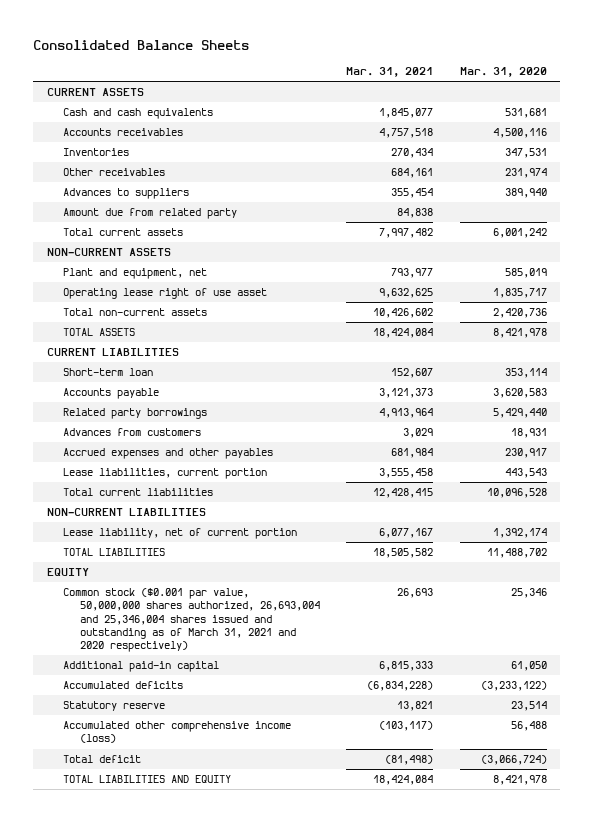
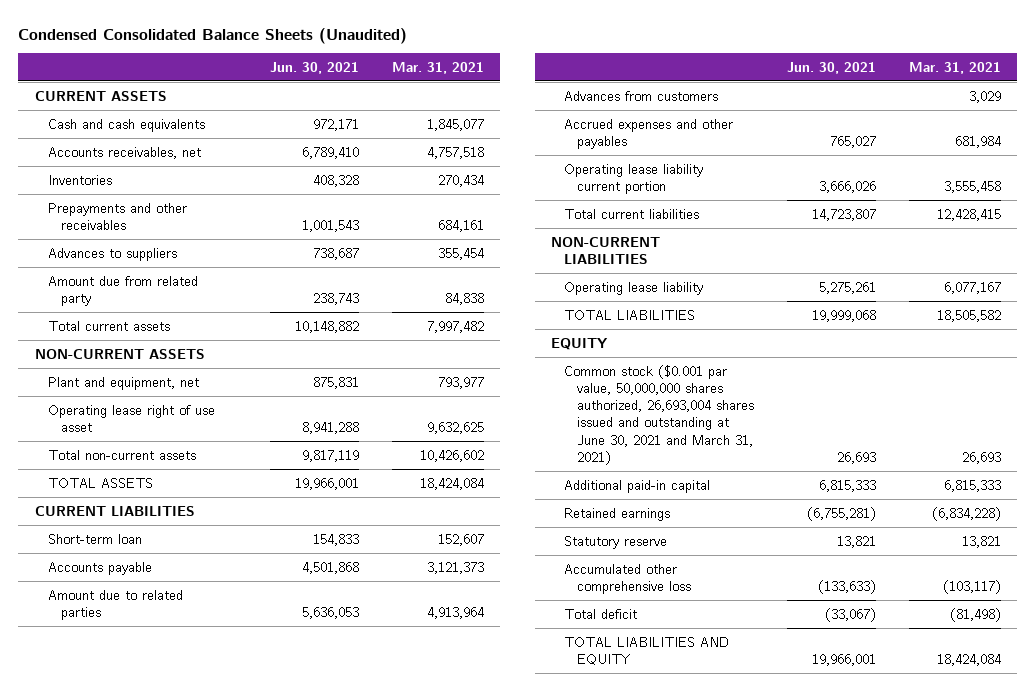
- Consolidated Balance Sheets
+ Condensed Consolidated Balance Sheets (Unaudited)
- | Mar. 31, 2021 | Mar. 31, 2020
+ | Jun. 30, 2021 | Mar. 31, 2021
- Accounts receivables | 4,757,518 | 4,500,116
+ Accounts receivables, net | 6,789,410 | 4,757,518
- Other receivables | 684,161 | 231,974
+ Prepayments and other receivables | 1,001,543 | 684,161
- Related party borrowings | 4,913,964 | 5,429,440
+ Amount due to related parties | 5,636,053 | 4,913,964
- Lease liabilities, current portion | 3,555,458 | 443,543
+ Operating lease liability current portion | 3,666,026 | 3,555,458
- Lease liability, net of current portion | 6,077,167 | 1,392,174
+ Operating lease liability | 5,275,261 | 6,077,167
- Common stock ($0.001 par value, 50,000,000 shares authorized, 26,693,004 and 25,346,004 shares issued and outstanding as of March 31, 2021 and 2020 respectively) | 26,693 | 25,346
+ Common stock ($0.001 par value, 50,000,000 shares authorized, 26,693,004 shares issued and outstanding at June 30, 2021 and March 31, 2021) | 26,693 | 26,693
- Accumulated deficits | (6,834,228) | (3,233,122)
+ Retained earnings | (6,755,281) | (6,834,228)
- Accumulated other comprehensive income (loss) | (103,117) | 56,488
+ Accumulated other comprehensive loss | (133,633) | (103,117)

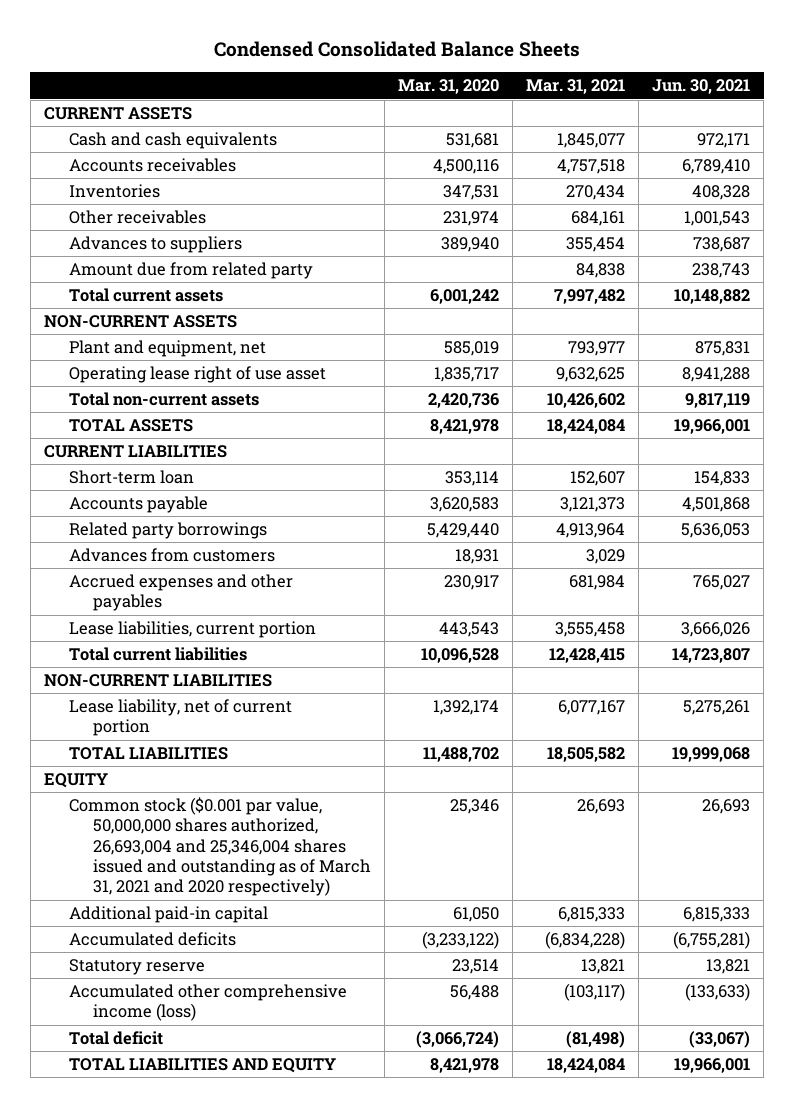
- Condensed Consolidated Balance Sheets (Unaudited)
+ Condensed Consolidated Balance Sheets
- | Jun. 30, 2021 | Mar. 31, 2021
+ | Mar. 31, 2020 | Mar. 31, 2021 | Jun. 30, 2021
- Accounts receivables, net | 6,789,410 | 4,757,518
+ Accounts receivables | 4,500,116 | 4,757,518 | 6,789,410
- Prepayments and other receivables | 1,001,543 | 684,161
+ Other receivables | 231,974 | 684,161 | 1,001,543
- Amount due to related parties | 5,636,053 | 4,913,964
+ Related party borrowings | 5,429,440 | 4,913,964 | 5,636,053
- Operating lease liability current portion | 3,666,026 | 3,555,458
+ Lease liabilities, current portion | 443,543 | 3,555,458 | 3,666,026
- Operating lease liability | 5,275,261 | 6,077,167
+ Lease liability, net of current portion | 1,392,174 | 6,077,167 | 5,275,261
- Common stock ($0.001 par value, 50,000,000 shares authorized, 26,693,004 shares issued and outstanding at June 30, 2021 and March 31, 2021) | 26,693 | 26,693
+ Common stock ($0.001 par value, 50,000,000 shares authorized, 26,693,004 and 25,346,004 shares issued and outstanding as of March 31, 2021 and 2020 respectively) | 25,346 | 26,693 | 26,693
- Retained earnings | (6,755,281) | (6,834,228)
+ Accumulated deficits | (3,233,122) | (6,834,228) | (6,755,281)
- Accumulated other comprehensive loss | (133,633) | (103,117)
+ Accumulated other comprehensive income (loss) | 56,488 | (103,117) | (133,633)

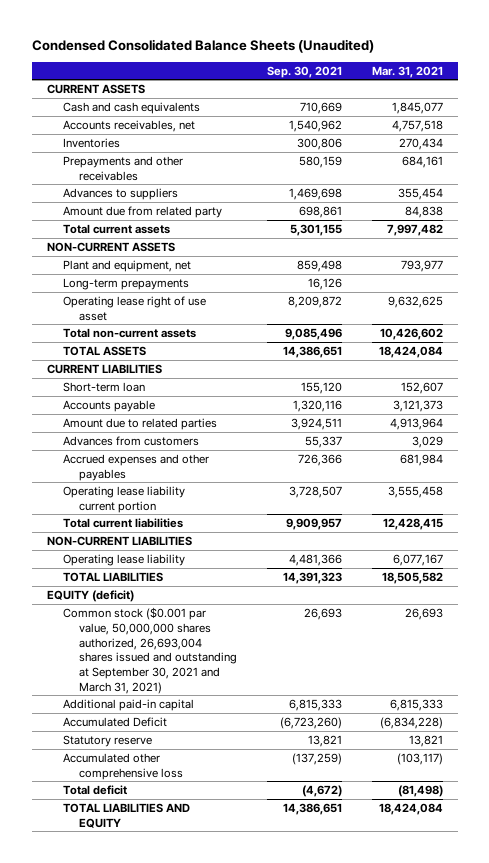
- Condensed Consolidated Balance Sheets
+ Condensed Consolidated Balance Sheets (Unaudited)
- | Mar. 31, 2020 | Mar. 31, 2021 | Jun. 30, 2021
+ | Sep. 30, 2021 | Mar. 31, 2021
- Accounts receivables | 4,500,116 | 4,757,518 | 6,789,410
+ Accounts receivables, net | 1,540,962 | 4,757,518
- Other receivables | 231,974 | 684,161 | 1,001,543
+ Prepayments and other receivables | 580,159 | 684,161
+ Long-term prepayments | 16,126 |
- Related party borrowings | 5,429,440 | 4,913,964 | 5,636,053
+ Amount due to related parties | 3,924,511 | 4,913,964
- Lease liabilities, current portion | 443,543 | 3,555,458 | 3,666,026
+ Operating lease liability current portion | 3,728,507 | 3,555,458
- Lease liability, net of current portion | 1,392,174 | 6,077,167 | 5,275,261
+ Operating lease liability | 4,481,366 | 6,077,167
- EQUITY
- Common stock ($0.001 par value, 50,000,000 shares authorized, 26,693,004 and 25,346,004 shares issued and outstanding as of March 31, 2021 and 2020 respectively) | 25,346 | 26,693 | 26,693
+ EQUITY (deficit)
+ Common stock ($0.001 par value, 50,000,000 shares authorized, 26,693,004 shares issued and outstanding at September 30, 2021 and March 31, 2021) | 26,693 | 26,693
- Accumulated deficits | (3,233,122) | (6,834,228) | (6,755,281)
+ Accumulated Deficit | (6,723,260) | (6,834,228)
- Accumulated other comprehensive income (loss) | 56,488 | (103,117) | (133,633)
+ Accumulated other comprehensive loss | (137,259) | (103,117)

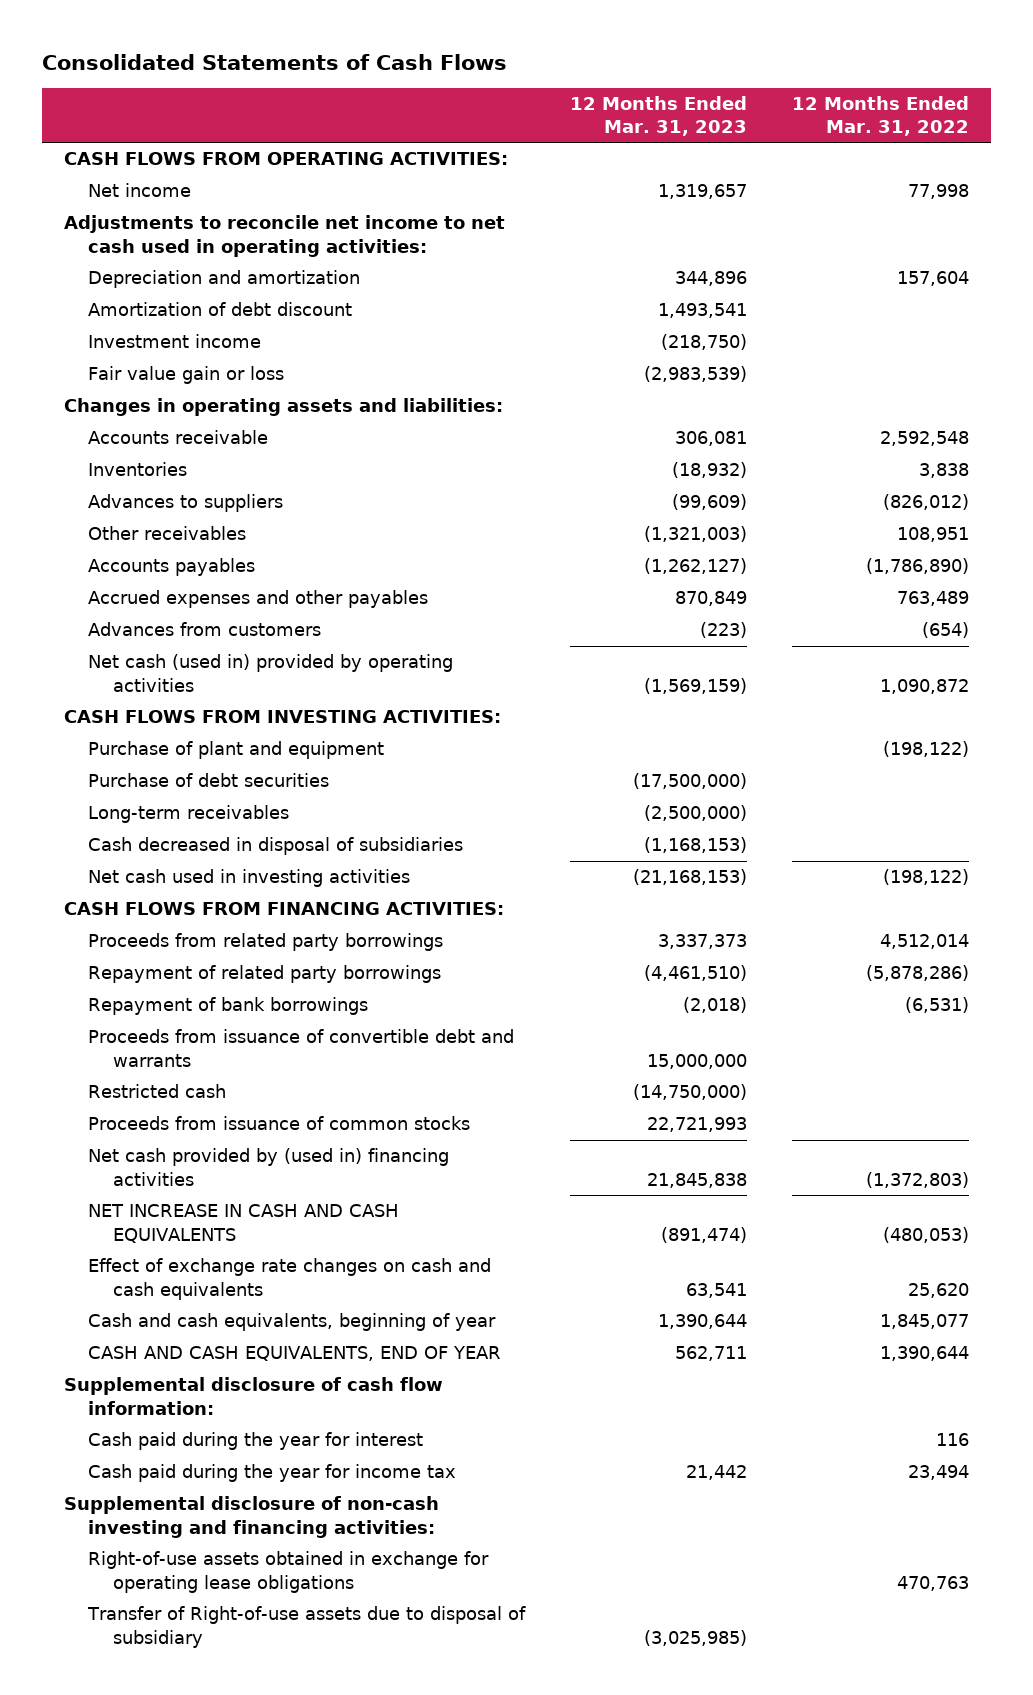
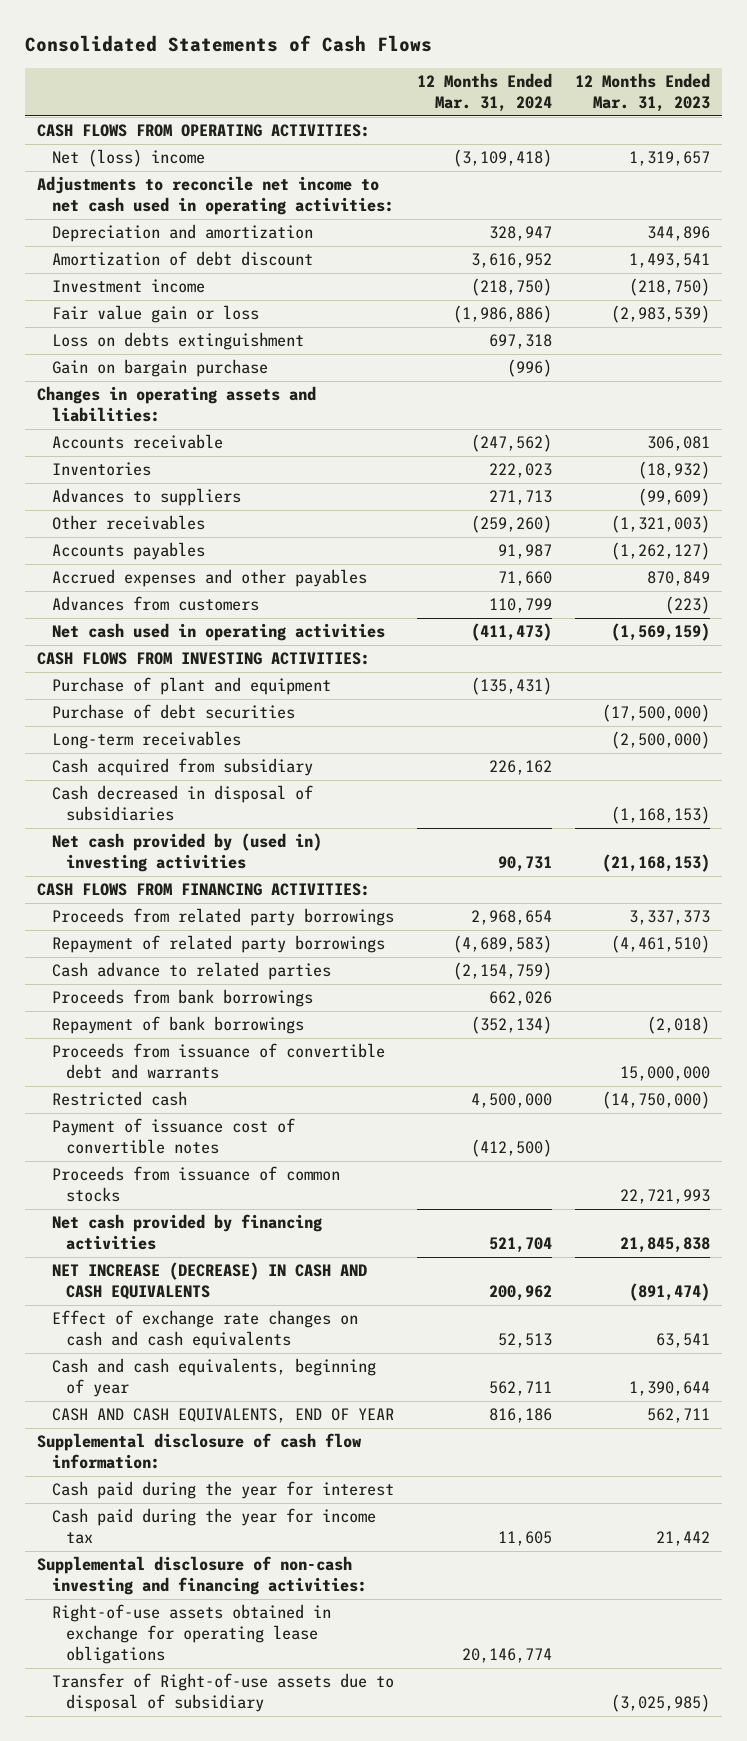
- | 12 Months Ended Mar. 31, 2023 | 12 Months Ended Mar. 31, 2022
+ | 12 Months Ended Mar. 31, 2024 | 12 Months Ended Mar. 31, 2023
- Net income | 1,319,657 | 77,998
+ Net (loss) income | (3,109,418) | 1,319,657
+ Loss on debts extinguishment | 697,318 |
+ Gain on bargain purchase | (996) |
- Net cash (used in) provided by operating activities | (1,569,159) | 1,090,872
+ Net cash used in operating activities | (411,473) | (1,569,159)
+ Cash acquired from subsidiary | 226,162 |
- Net cash used in investing activities | (21,168,153) | (198,122)
+ Net cash provided by (used in) investing activities | 90,731 | (21,168,153)
+ Cash advance to related parties | (2,154,759) |
+ Proceeds from bank borrowings | 662,026 |
+ Payment of issuance cost of convertible notes | (412,500) |
- Net cash provided by (used in) financing activities | 21,845,838 | (1,372,803)
- NET INCREASE IN CASH AND CASH EQUIVALENTS | (891,474) | (480,053)
+ Net cash provided by financing activities | 521,704 | 21,845,838
+ NET INCREASE (DECREASE) IN CASH AND CASH EQUIVALENTS | 200,962 | (891,474)

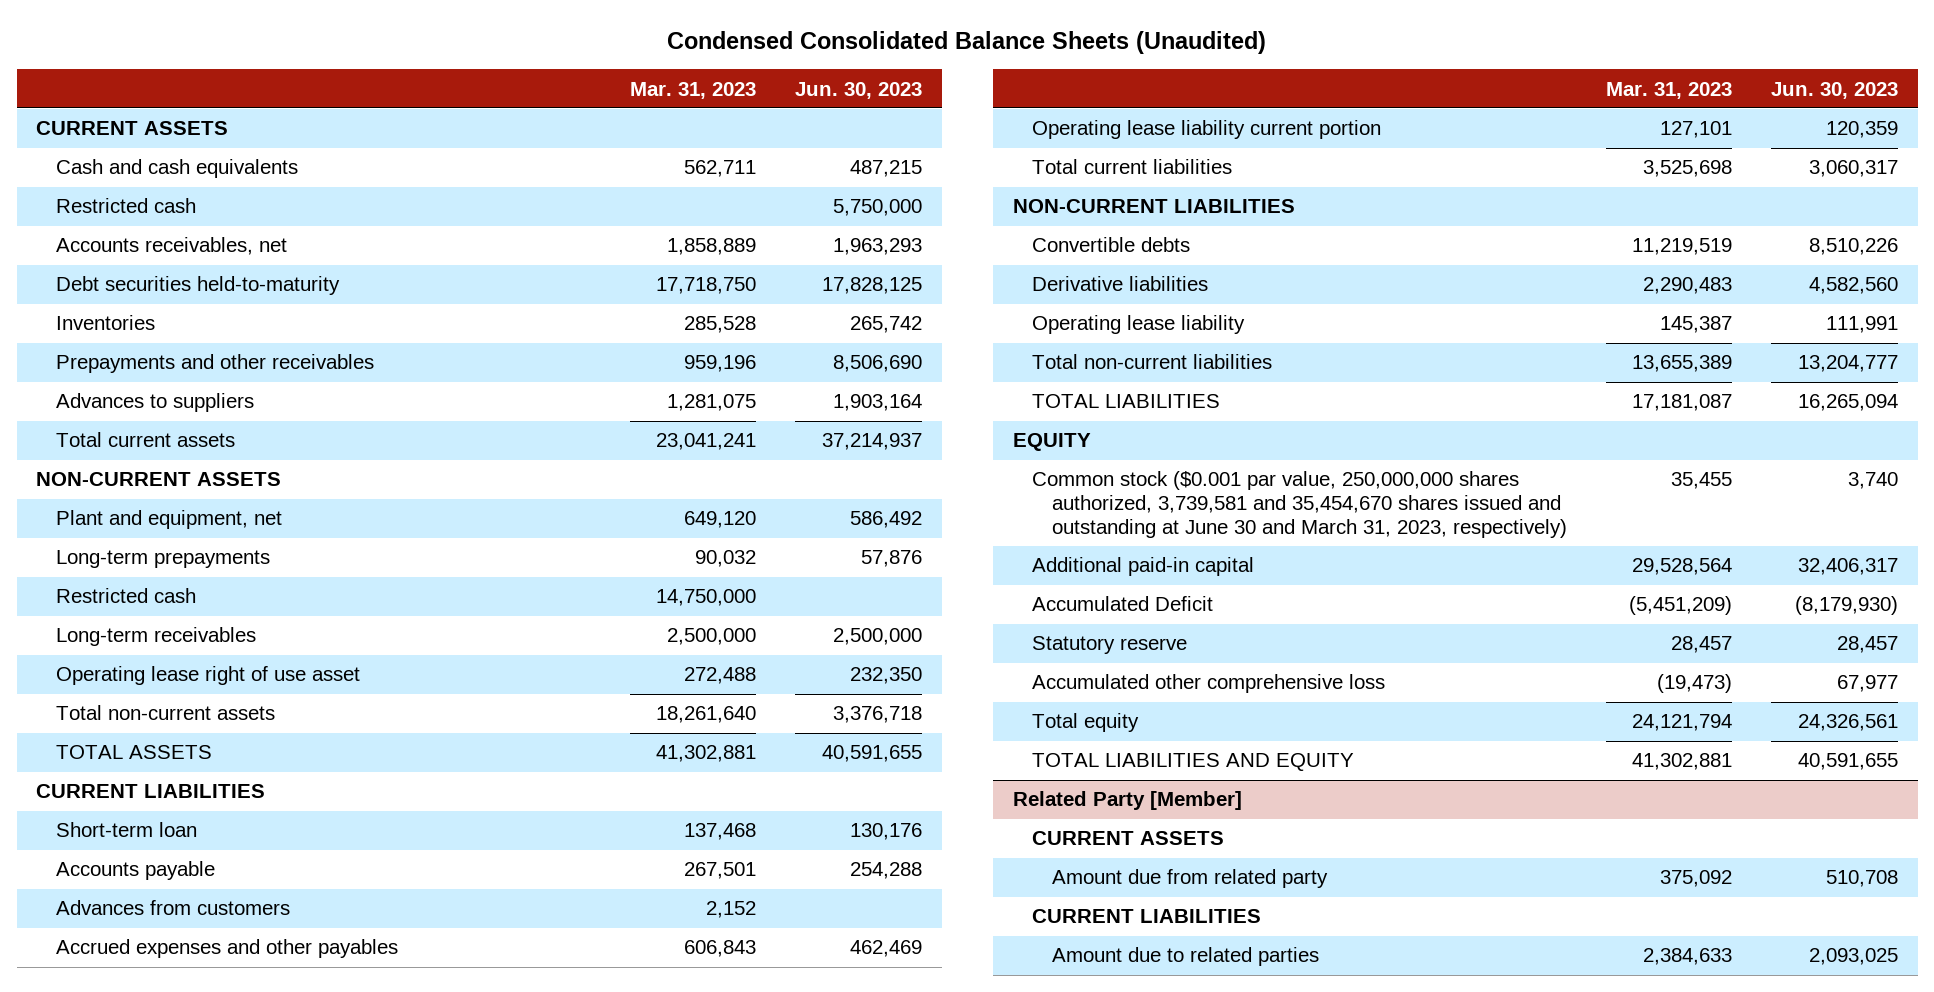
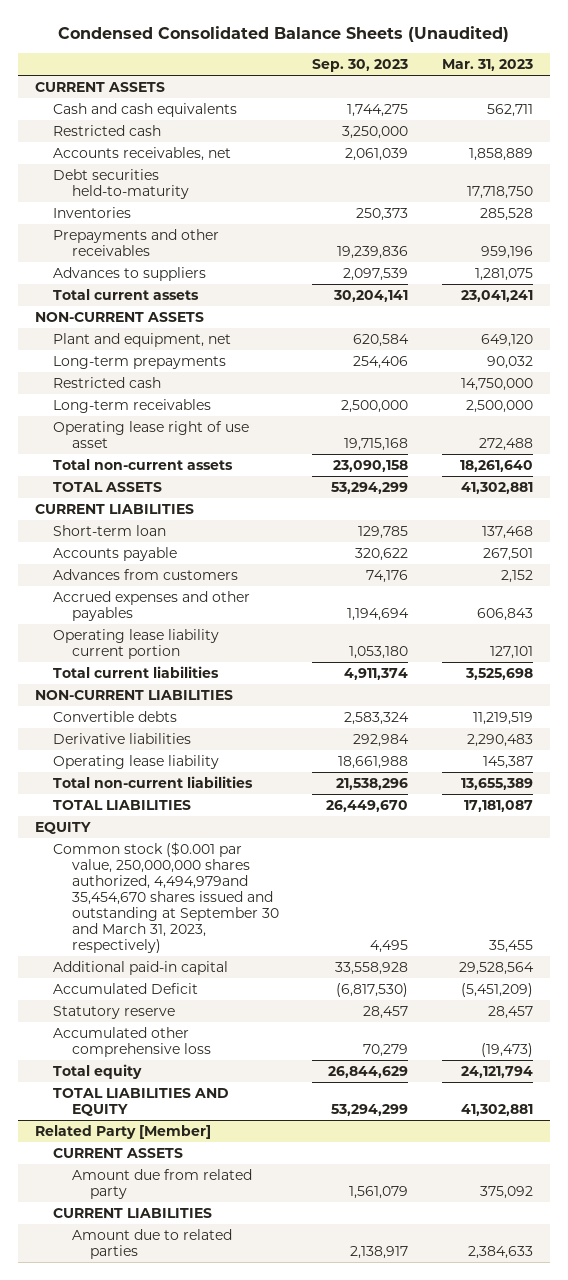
- | Mar. 31, 2023 | Jun. 30, 2023
+ | Sep. 30, 2023 | Mar. 31, 2023
- Common stock ($0.001 par value, 250,000,000 shares authorized, 3,739,581 and 35,454,670 shares issued and outstanding at June 30 and March 31, 2023, respectively) | 35,455 | 3,740
+ Common stock ($0.001 par value, 250,000,000 shares authorized, 4,494,979and 35,454,670 shares issued and outstanding at September 30 and March 31, 2023, respectively) | 4,495 | 35,455

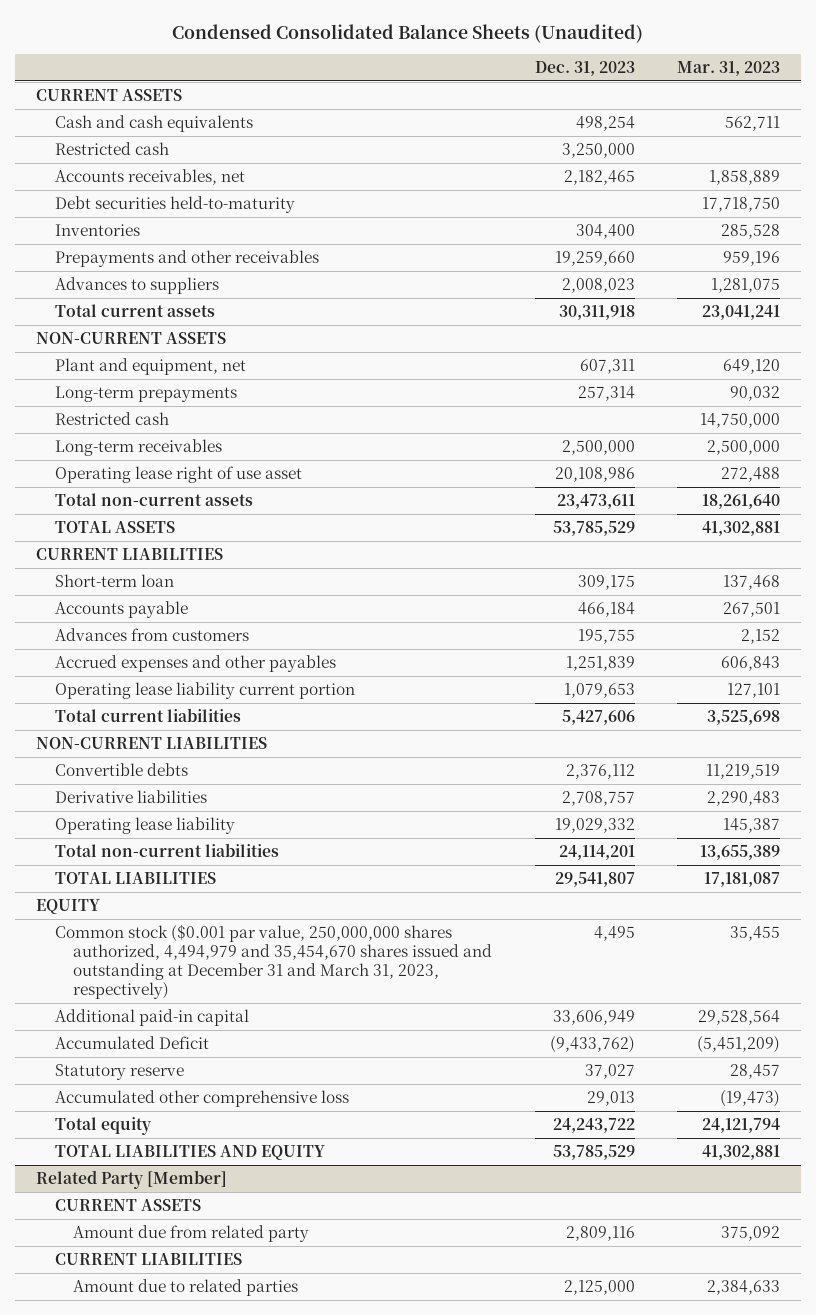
- | Sep. 30, 2023 | Mar. 31, 2023
+ | Dec. 31, 2023 | Mar. 31, 2023
- Common stock ($0.001 par value, 250,000,000 shares authorized, 4,494,979and 35,454,670 shares issued and outstanding at September 30 and March 31, 2023, respectively) | 4,495 | 35,455
+ Common stock ($0.001 par value, 250,000,000 shares authorized, 4,494,979 and 35,454,670 shares issued and outstanding at December 31 and March 31, 2023, respectively) | 4,495 | 35,455

